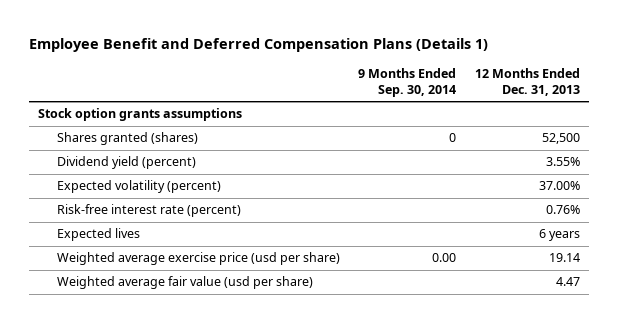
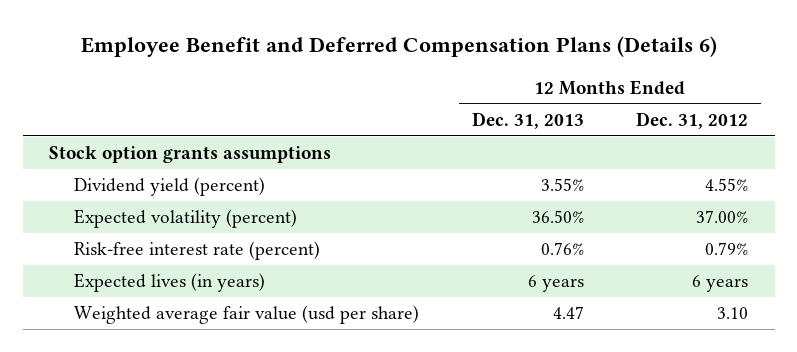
- Employee Benefit and Deferred Compensation Plans (Details 1)
+ Employee Benefit and Deferred Compensation Plans (Details 6)
- | 9 Months Ended Sep. 30, 2014 | 12 Months Ended Dec. 31, 2013
+ | 12 Months Ended Dec. 31, 2013 | 12 Months Ended Dec. 31, 2012
- Shares granted (shares) | 0 | 52,500
- Expected volatility (percent) | | 37.00%
+ Expected volatility (percent) | 36.50% | 37.00%
- Expected lives | | 6 years
- Weighted average exercise price (usd per share) | 0.00 | 19.14
+ Expected lives (in years) | 6 years | 6 years

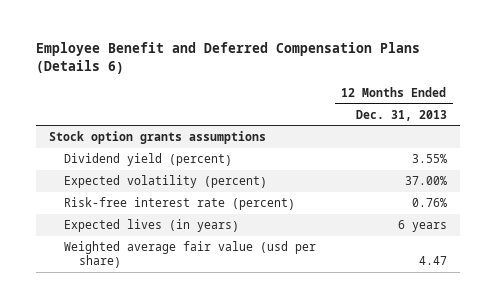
- | 12 Months Ended Dec. 31, 2013 | 12 Months Ended Dec. 31, 2012
+ | 12 Months Ended Dec. 31, 2013
- Expected volatility (percent) | 36.50% | 37.00%
+ Expected volatility (percent) | 37.00%

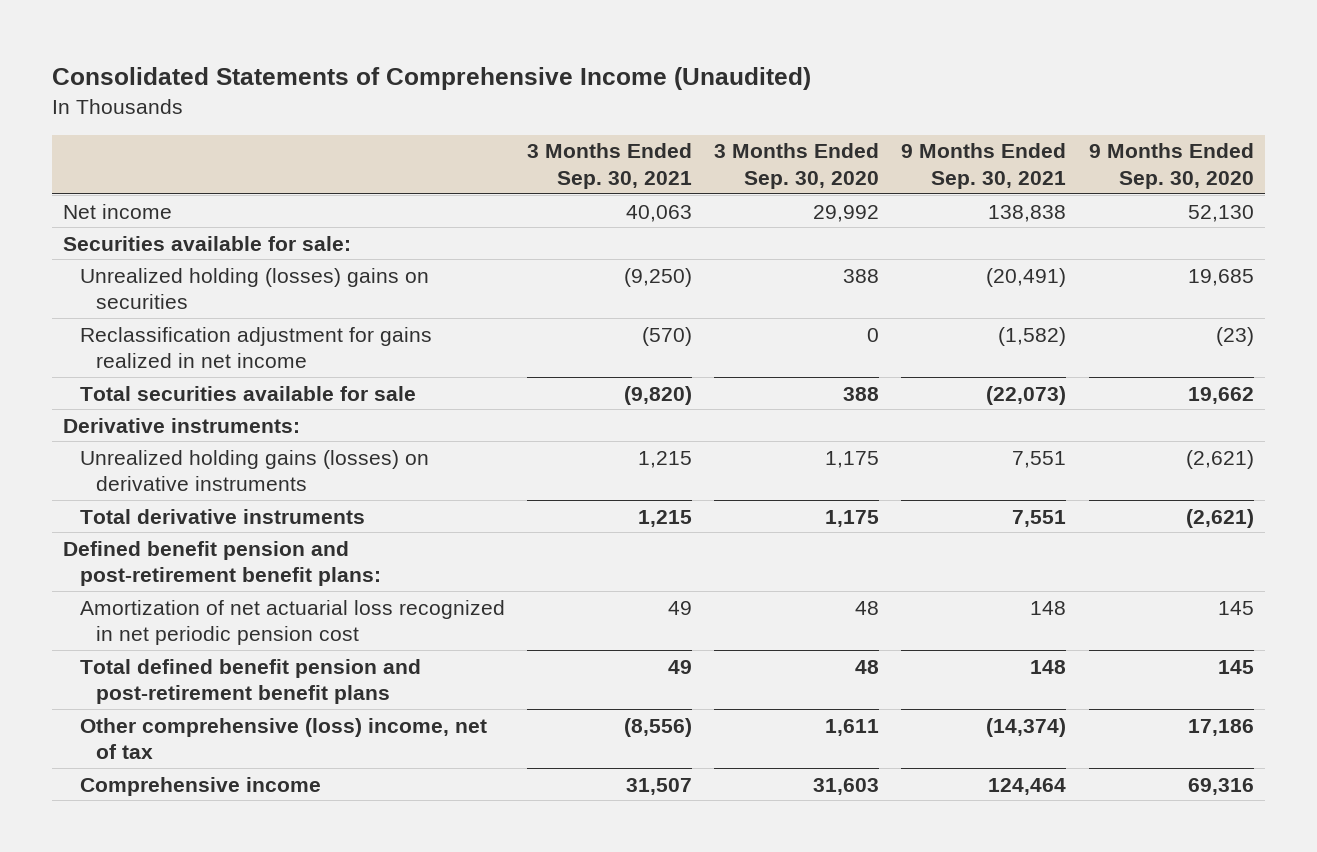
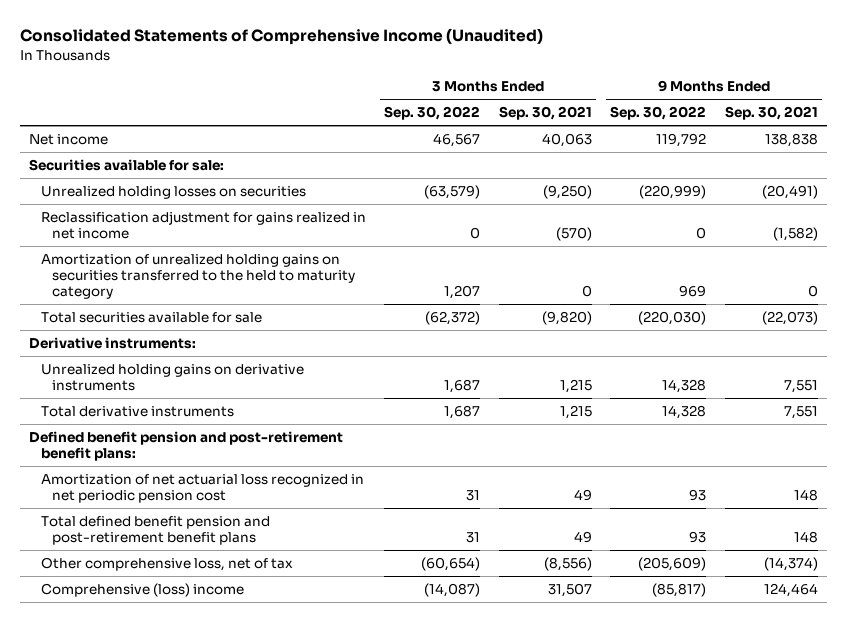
- | 3 Months Ended Sep. 30, 2021 | 3 Months Ended Sep. 30, 2020 | 9 Months Ended Sep. 30, 2021 | 9 Months Ended Sep. 30, 2020
+ | 3 Months Ended Sep. 30, 2022 | 3 Months Ended Sep. 30, 2021 | 9 Months Ended Sep. 30, 2022 | 9 Months Ended Sep. 30, 2021
- Unrealized holding (losses) gains on securities | (9,250) | 388 | (20,491) | 19,685
+ Unrealized holding losses on securities | (63,579) | (9,250) | (220,999) | (20,491)
+ Amortization of unrealized holding gains on securities transferred to the held to maturity category | 1,207 | 0 | 969 | 0
- Unrealized holding gains (losses) on derivative instruments | 1,215 | 1,175 | 7,551 | (2,621)
+ Unrealized holding gains on derivative instruments | 1,687 | 1,215 | 14,328 | 7,551
- Other comprehensive (loss) income, net of tax | (8,556) | 1,611 | (14,374) | 17,186
- Comprehensive income | 31,507 | 31,603 | 124,464 | 69,316
+ Other comprehensive loss, net of tax | (60,654) | (8,556) | (205,609) | (14,374)
+ Comprehensive (loss) income | (14,087) | 31,507 | (85,817) | 124,464

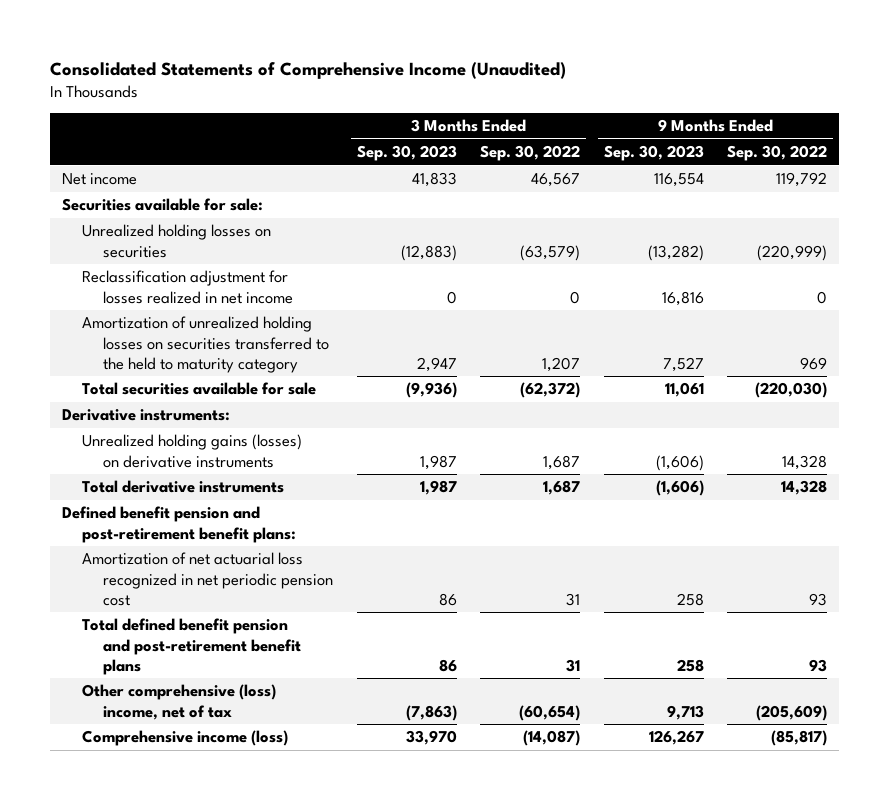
- | 3 Months Ended Sep. 30, 2022 | 3 Months Ended Sep. 30, 2021 | 9 Months Ended Sep. 30, 2022 | 9 Months Ended Sep. 30, 2021
+ | 3 Months Ended Sep. 30, 2023 | 3 Months Ended Sep. 30, 2022 | 9 Months Ended Sep. 30, 2023 | 9 Months Ended Sep. 30, 2022
- Reclassification adjustment for gains realized in net income | 0 | (570) | 0 | (1,582)
- Amortization of unrealized holding gains on securities transferred to the held to maturity category | 1,207 | 0 | 969 | 0
+ Reclassification adjustment for losses realized in net income | 0 | 0 | 16,816 | 0
+ Amortization of unrealized holding losses on securities transferred to the held to maturity category | 2,947 | 1,207 | 7,527 | 969
- Unrealized holding gains on derivative instruments | 1,687 | 1,215 | 14,328 | 7,551
+ Unrealized holding gains (losses) on derivative instruments | 1,987 | 1,687 | (1,606) | 14,328
- Other comprehensive loss, net of tax | (60,654) | (8,556) | (205,609) | (14,374)
- Comprehensive (loss) income | (14,087) | 31,507 | (85,817) | 124,464
+ Other comprehensive (loss) income, net of tax | (7,863) | (60,654) | 9,713 | (205,609)
+ Comprehensive income (loss) | 33,970 | (14,087) | 126,267 | (85,817)

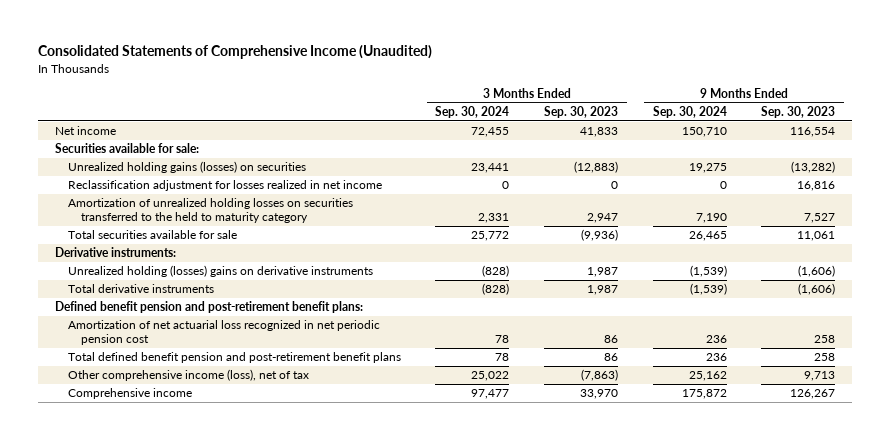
- | 3 Months Ended Sep. 30, 2023 | 3 Months Ended Sep. 30, 2022 | 9 Months Ended Sep. 30, 2023 | 9 Months Ended Sep. 30, 2022
+ | 3 Months Ended Sep. 30, 2024 | 3 Months Ended Sep. 30, 2023 | 9 Months Ended Sep. 30, 2024 | 9 Months Ended Sep. 30, 2023
- Unrealized holding losses on securities | (12,883) | (63,579) | (13,282) | (220,999)
+ Unrealized holding gains (losses) on securities | 23,441 | (12,883) | 19,275 | (13,282)
- Unrealized holding gains (losses) on derivative instruments | 1,987 | 1,687 | (1,606) | 14,328
+ Unrealized holding (losses) gains on derivative instruments | (828) | 1,987 | (1,539) | (1,606)
- Other comprehensive (loss) income, net of tax | (7,863) | (60,654) | 9,713 | (205,609)
- Comprehensive income (loss) | 33,970 | (14,087) | 126,267 | (85,817)
+ Other comprehensive income (loss), net of tax | 25,022 | (7,863) | 25,162 | 9,713
+ Comprehensive income | 97,477 | 33,970 | 175,872 | 126,267

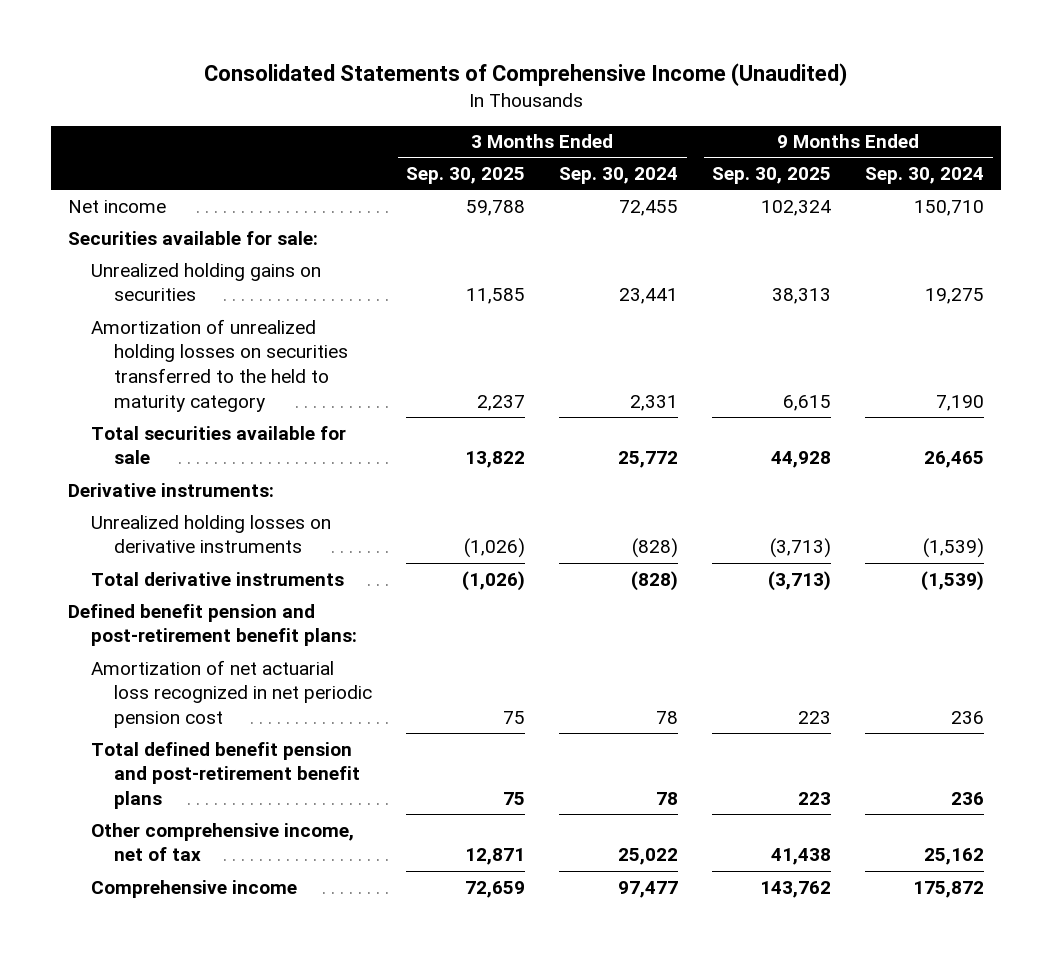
- | 3 Months Ended Sep. 30, 2024 | 3 Months Ended Sep. 30, 2023 | 9 Months Ended Sep. 30, 2024 | 9 Months Ended Sep. 30, 2023
+ | 3 Months Ended Sep. 30, 2025 | 3 Months Ended Sep. 30, 2024 | 9 Months Ended Sep. 30, 2025 | 9 Months Ended Sep. 30, 2024
- Unrealized holding gains (losses) on securities | 23,441 | (12,883) | 19,275 | (13,282)
- Reclassification adjustment for losses realized in net income | 0 | 0 | 0 | 16,816
+ Unrealized holding gains on securities | 11,585 | 23,441 | 38,313 | 19,275
- Unrealized holding (losses) gains on derivative instruments | (828) | 1,987 | (1,539) | (1,606)
+ Unrealized holding losses on derivative instruments | (1,026) | (828) | (3,713) | (1,539)
- Other comprehensive income (loss), net of tax | 25,022 | (7,863) | 25,162 | 9,713
+ Other comprehensive income, net of tax | 12,871 | 25,022 | 41,438 | 25,162

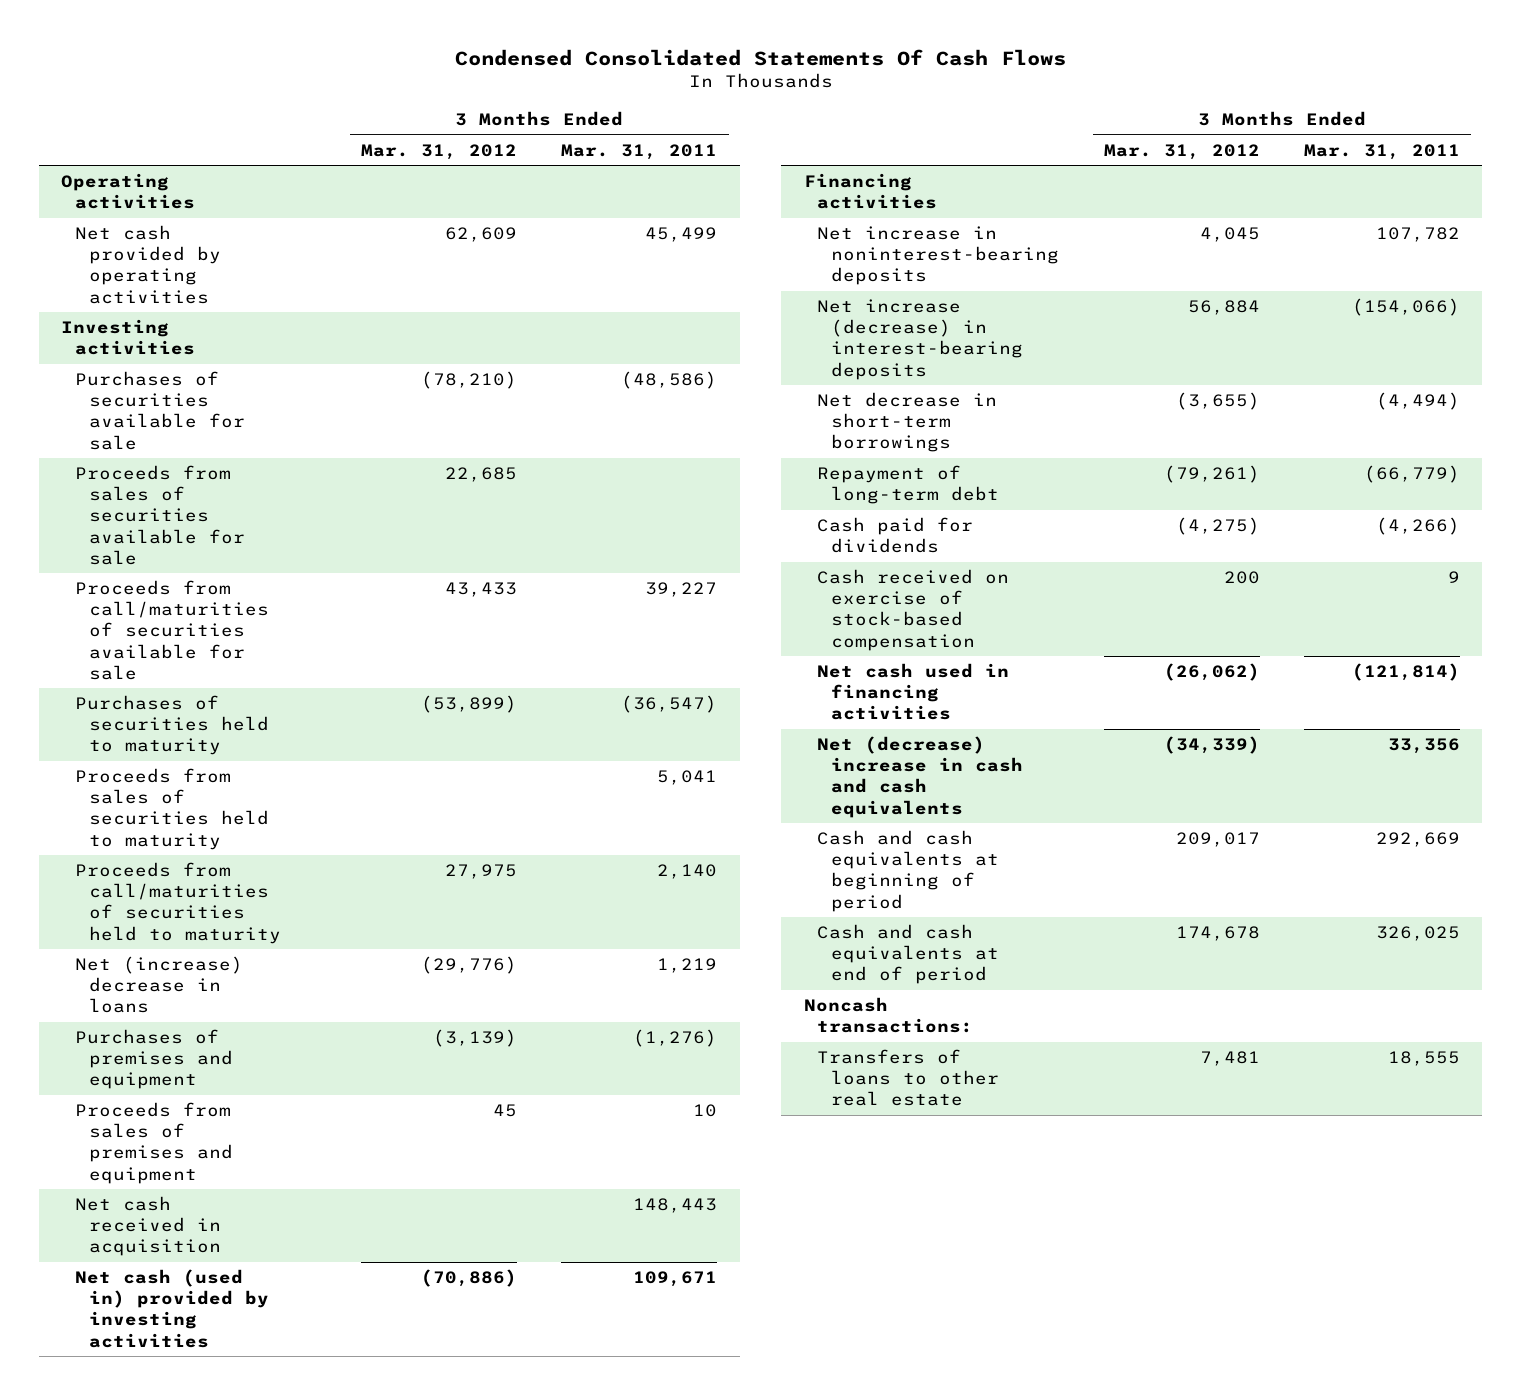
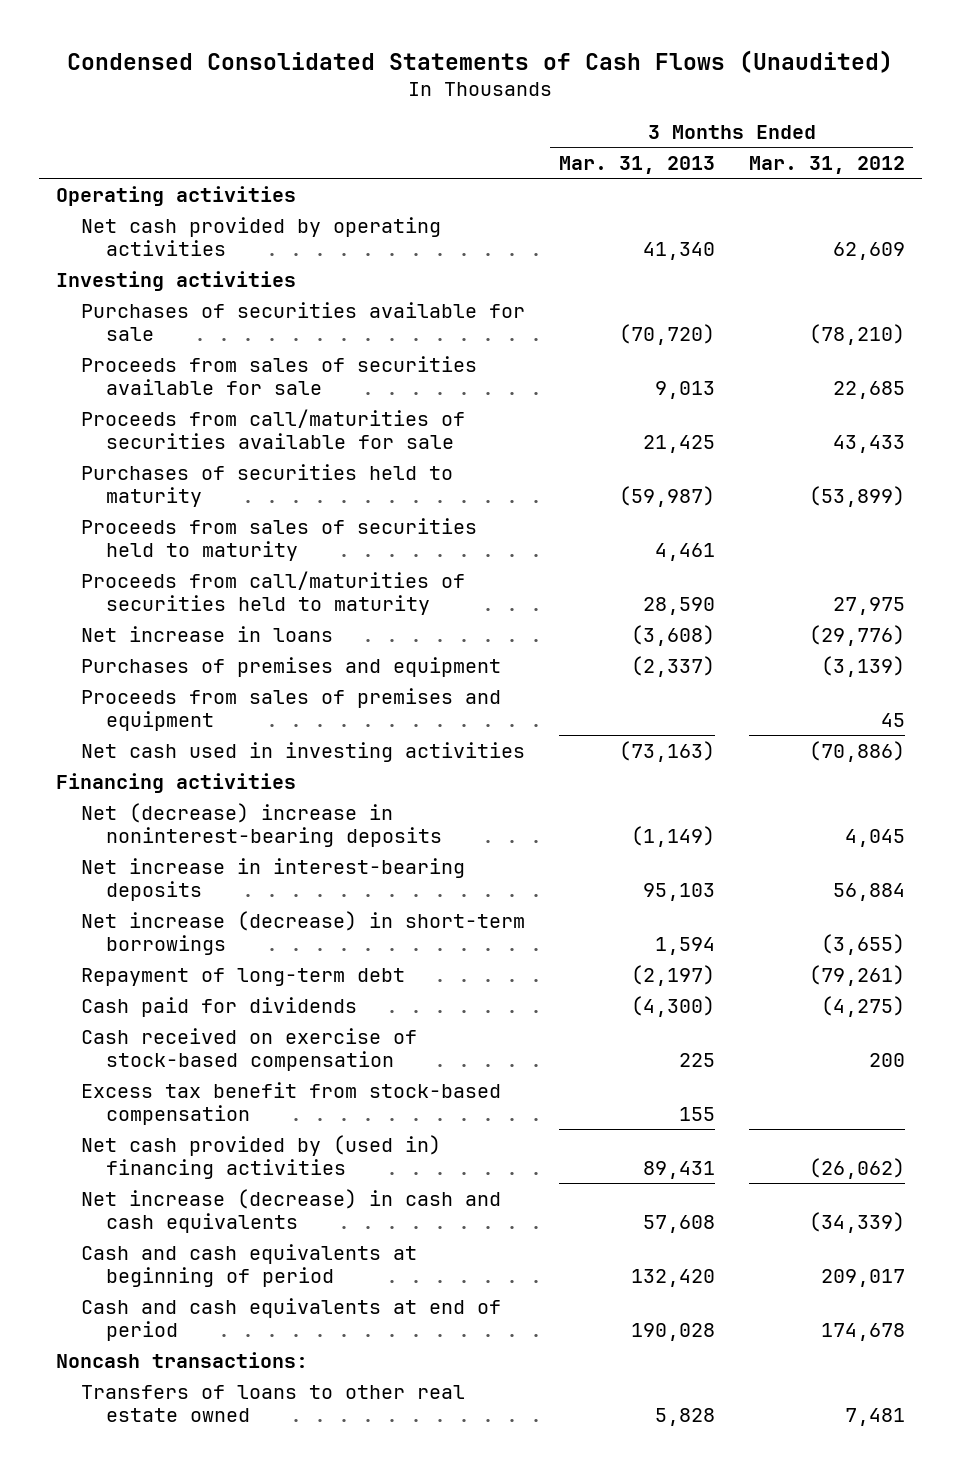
- Condensed Consolidated Statements Of Cash Flows
+ Condensed Consolidated Statements of Cash Flows (Unaudited)
- | 3 Months Ended Mar. 31, 2012 | 3 Months Ended Mar. 31, 2011
+ | 3 Months Ended Mar. 31, 2013 | 3 Months Ended Mar. 31, 2012
- Net (increase) decrease in loans | (29,776) | 1,219
+ Net increase in loans | (3,608) | (29,776)
- Net cash received in acquisition | | 148,443
- Net cash (used in) provided by investing activities | (70,886) | 109,671
+ Net cash used in investing activities | (73,163) | (70,886)
- Net increase in noninterest-bearing deposits | 4,045 | 107,782
- Net increase (decrease) in interest-bearing deposits | 56,884 | (154,066)
- Net decrease in short-term borrowings | (3,655) | (4,494)
+ Net (decrease) increase in noninterest-bearing deposits | (1,149) | 4,045
+ Net increase in interest-bearing deposits | 95,103 | 56,884
+ Net increase (decrease) in short-term borrowings | 1,594 | (3,655)
- Net cash used in financing activities | (26,062) | (121,814)
- Net (decrease) increase in cash and cash equivalents | (34,339) | 33,356
+ Excess tax benefit from stock-based compensation | 155 |
+ Net cash provided by (used in) financing activities | 89,431 | (26,062)
+ Net increase (decrease) in cash and cash equivalents | 57,608 | (34,339)
- Transfers of loans to other real estate | 7,481 | 18,555
+ Transfers of loans to other real estate owned | 5,828 | 7,481

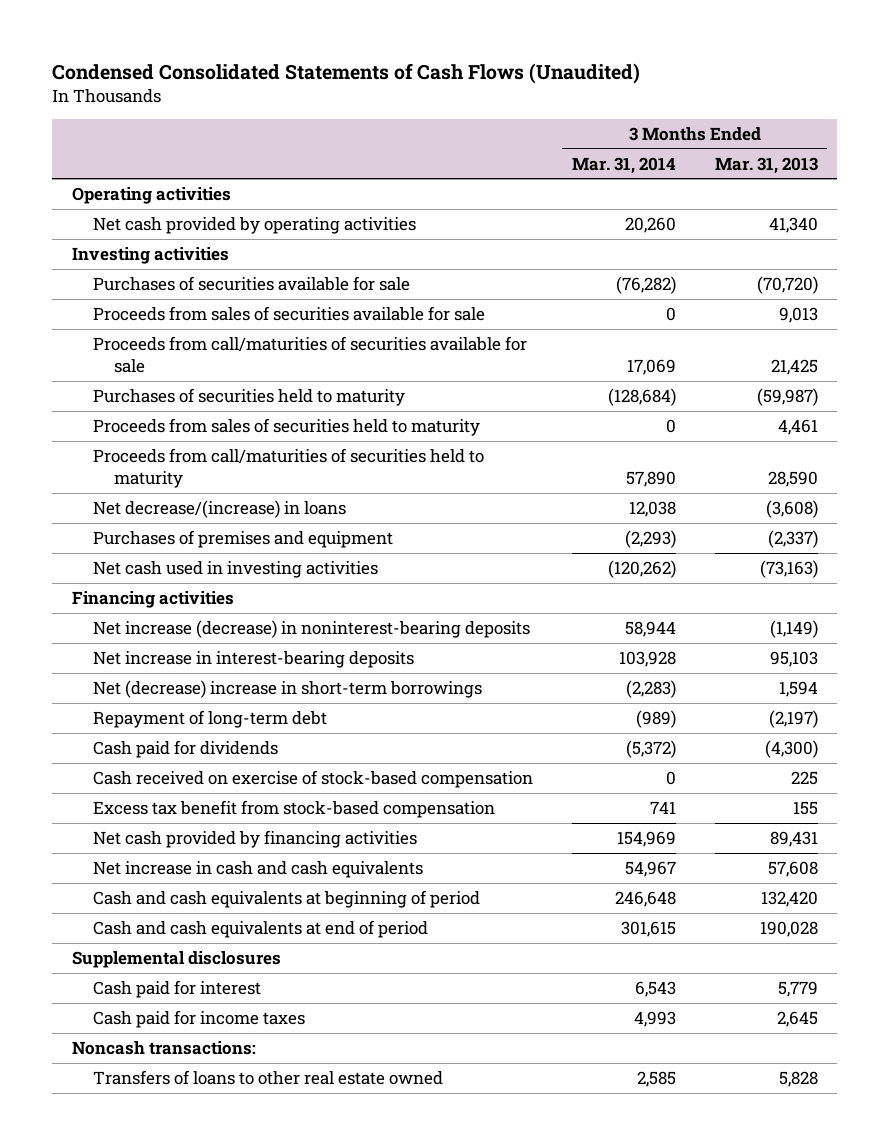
- | 3 Months Ended Mar. 31, 2013 | 3 Months Ended Mar. 31, 2012
+ | 3 Months Ended Mar. 31, 2014 | 3 Months Ended Mar. 31, 2013
- Net increase in loans | (3,608) | (29,776)
+ Net decrease/(increase) in loans | 12,038 | (3,608)
- Proceeds from sales of premises and equipment | | 45
- Net (decrease) increase in noninterest-bearing deposits | (1,149) | 4,045
+ Net increase (decrease) in noninterest-bearing deposits | 58,944 | (1,149)
- Net increase (decrease) in short-term borrowings | 1,594 | (3,655)
+ Net (decrease) increase in short-term borrowings | (2,283) | 1,594
- Net cash provided by (used in) financing activities | 89,431 | (26,062)
- Net increase (decrease) in cash and cash equivalents | 57,608 | (34,339)
+ Net cash provided by financing activities | 154,969 | 89,431
+ Net increase in cash and cash equivalents | 54,967 | 57,608
+ Supplemental disclosures
+ Cash paid for interest | 6,543 | 5,779
+ Cash paid for income taxes | 4,993 | 2,645

